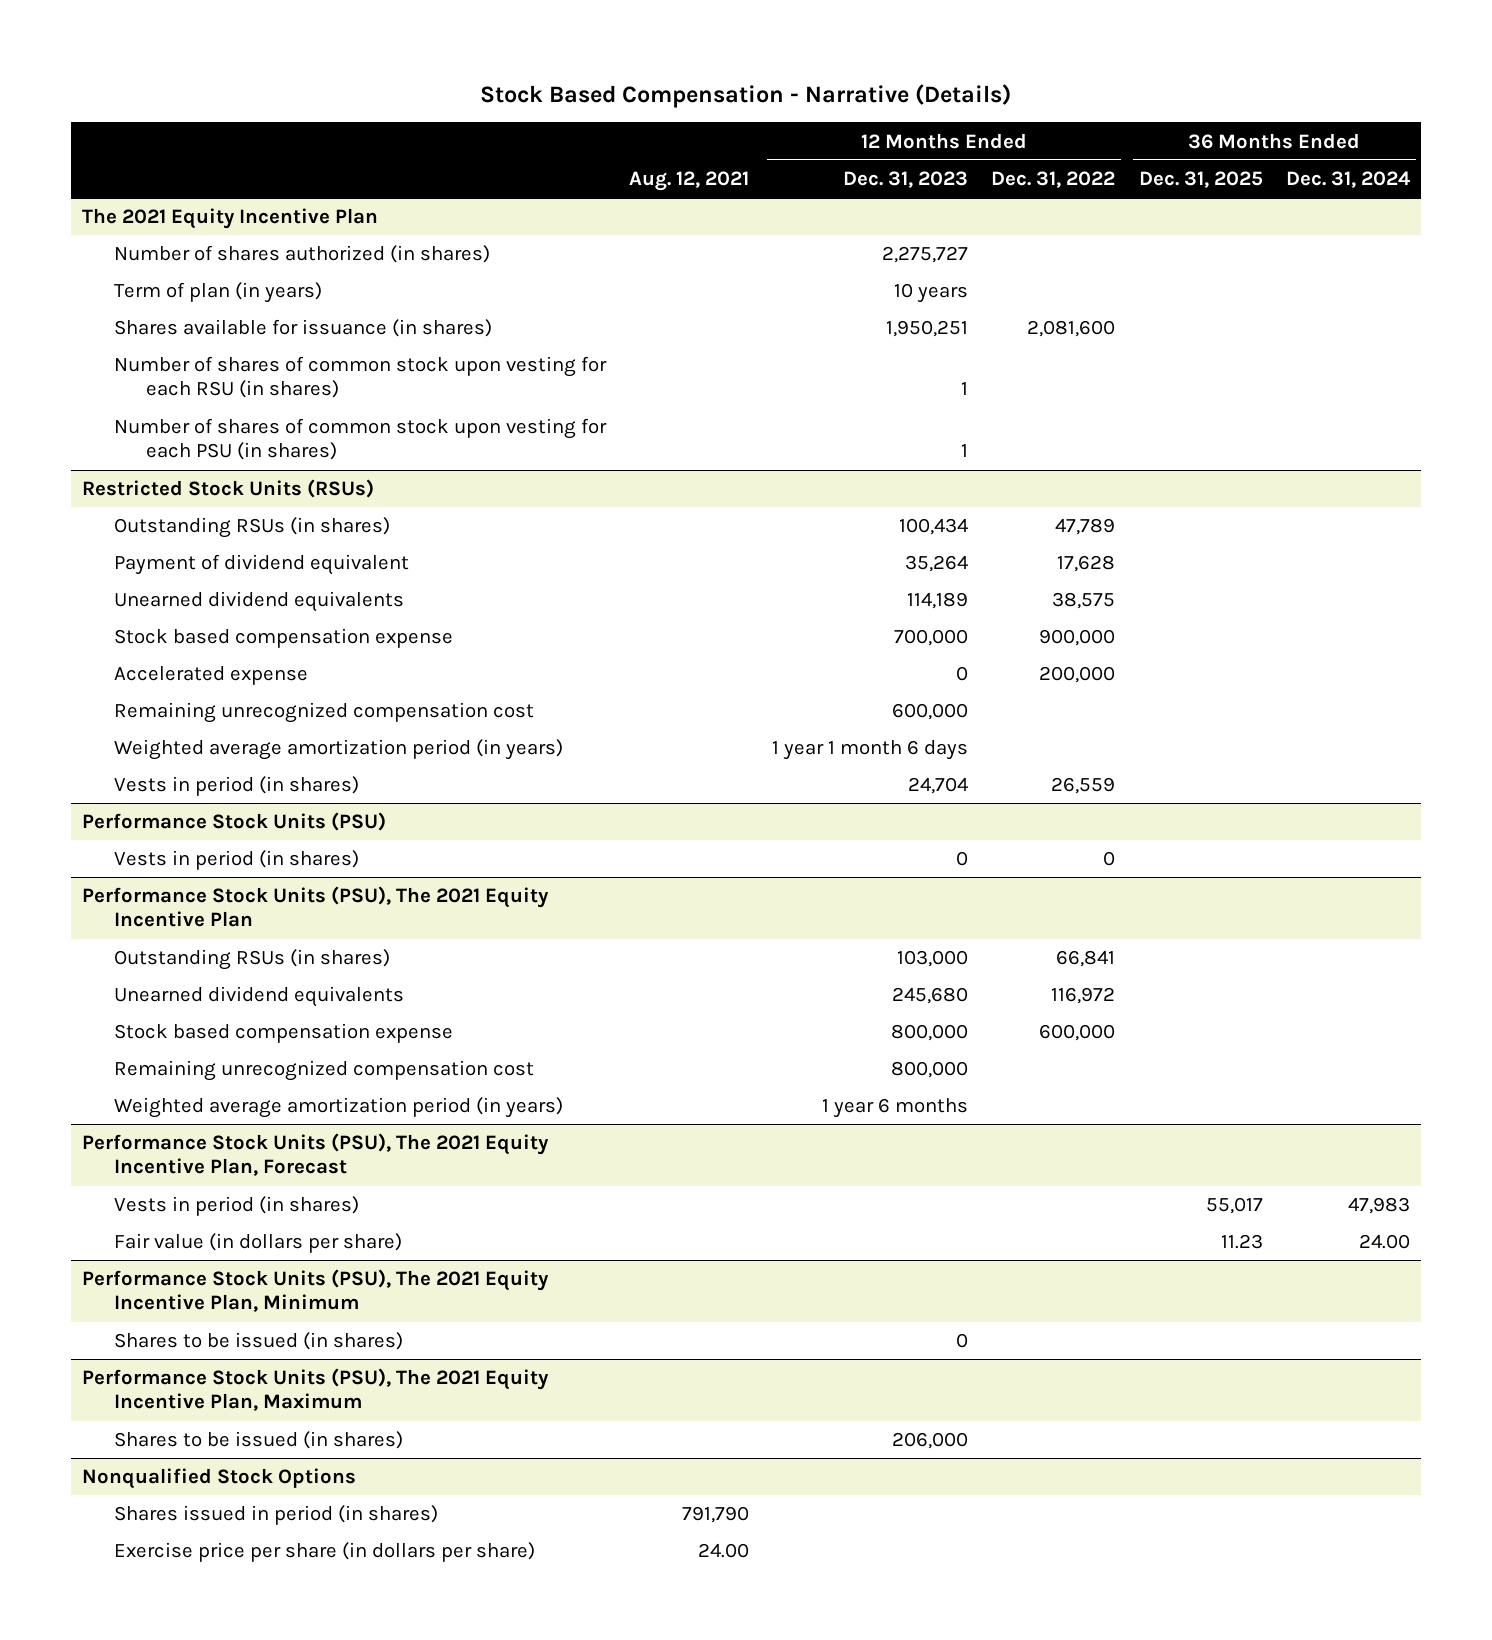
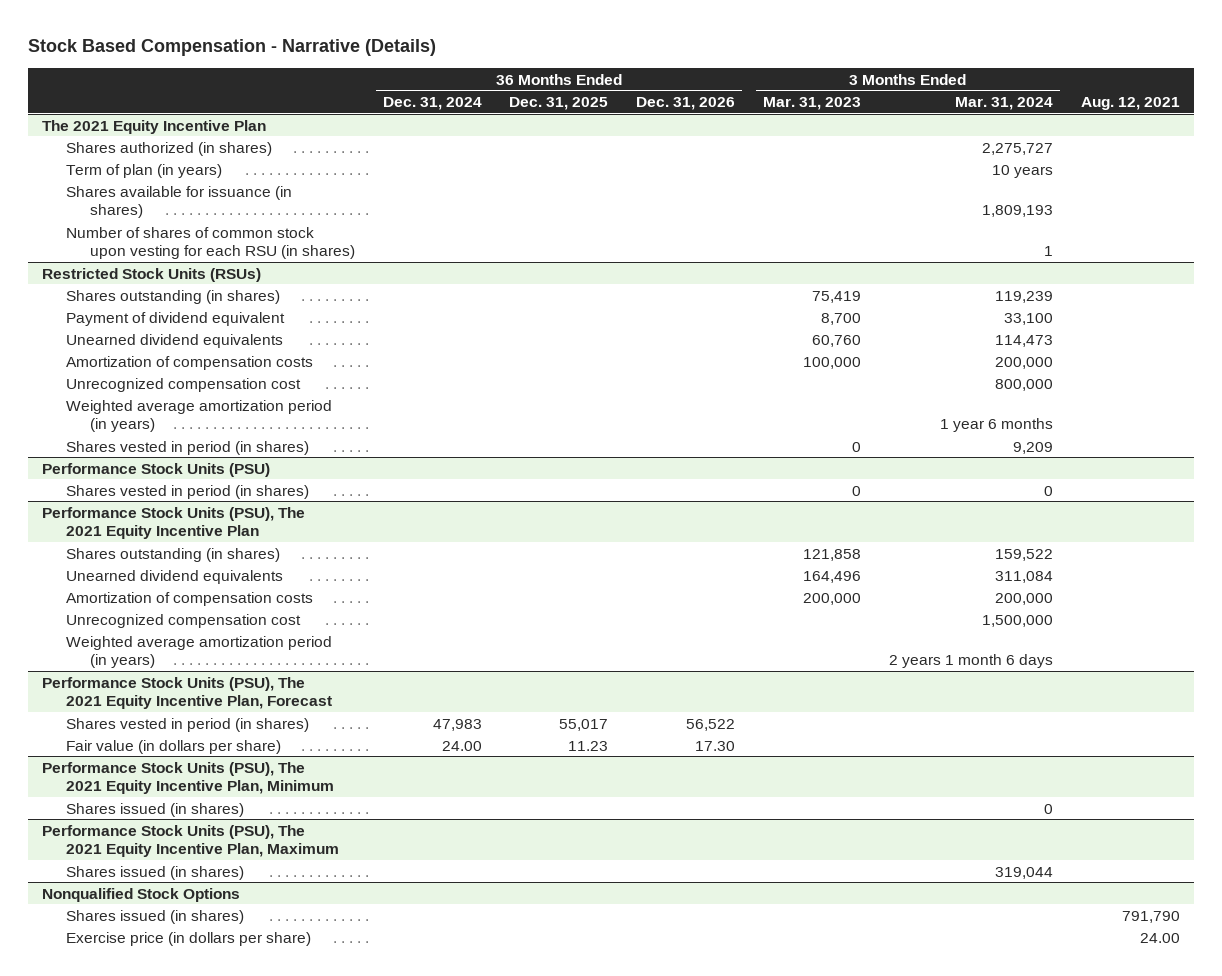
- | Aug. 12, 2021 | 12 Months Ended Dec. 31, 2023 | 12 Months Ended Dec. 31, 2022 | 36 Months Ended Dec. 31, 2025 | 36 Months Ended Dec. 31, 2024
+ | 36 Months Ended Dec. 31, 2024 | 36 Months Ended Dec. 31, 2025 | 36 Months Ended Dec. 31, 2026 | 3 Months Ended Mar. 31, 2023 | 3 Months Ended Mar. 31, 2024 | Aug. 12, 2021
@ The 2021 Equity Incentive Plan
- Number of shares authorized (in shares) | | 2,275,727 | | |
+ Shares authorized (in shares) | | | | | 2,275,727 |
- Number of shares of common stock upon vesting for each PSU (in shares) | | 1 | | |
@ Restricted Stock Units (RSUs)
- Outstanding RSUs (in shares) | | 100,434 | 47,789 | |
+ Shares outstanding (in shares) | | | | 75,419 | 119,239 |
- Stock based compensation expense | | 700,000 | 900,000 | |
- Accelerated expense | | 0 | 200,000 | |
- Remaining unrecognized compensation cost | | 600,000 | | |
+ Amortization of compensation costs | | | | 100,000 | 200,000 |
+ Unrecognized compensation cost | | | | | 800,000 |
- Vests in period (in shares) | | 24,704 | 26,559 | |
+ Shares vested in period (in shares) | | | | 0 | 9,209 |
@ Performance Stock Units (PSU)
- Vests in period (in shares) | | 0 | 0 | |
+ Shares vested in period (in shares) | | | | 0 | 0 |
@ Performance Stock Units (PSU), The 2021 Equity Incentive Plan
- Outstanding RSUs (in shares) | | 103,000 | 66,841 | |
+ Shares outstanding (in shares) | | | | 121,858 | 159,522 |
- Stock based compensation expense | | 800,000 | 600,000 | |
- Remaining unrecognized compensation cost | | 800,000 | | |
+ Amortization of compensation costs | | | | 200,000 | 200,000 |
+ Unrecognized compensation cost | | | | | 1,500,000 |
@ Performance Stock Units (PSU), The 2021 Equity Incentive Plan, Forecast
- Vests in period (in shares) | | | | 55,017 | 47,983
+ Shares vested in period (in shares) | 47,983 | 55,017 | 56,522 | | |
@ Performance Stock Units (PSU), The 2021 Equity Incentive Plan, Minimum
- Shares to be issued (in shares) | | 0 | | |
+ Shares issued (in shares) | | | | | 0 |
@ Performance Stock Units (PSU), The 2021 Equity Incentive Plan, Maximum
- Shares to be issued (in shares) | | 206,000 | | |
+ Shares issued (in shares) | | | | | 319,044 |
@ Nonqualified Stock Options
- Shares issued in period (in shares) | 791,790 | | | |
- Exercise price per share (in dollars per share) | 24.00 | | | |
+ Shares issued (in shares) | | | | | | 791,790
+ Exercise price (in dollars per share) | | | | | | 24.00

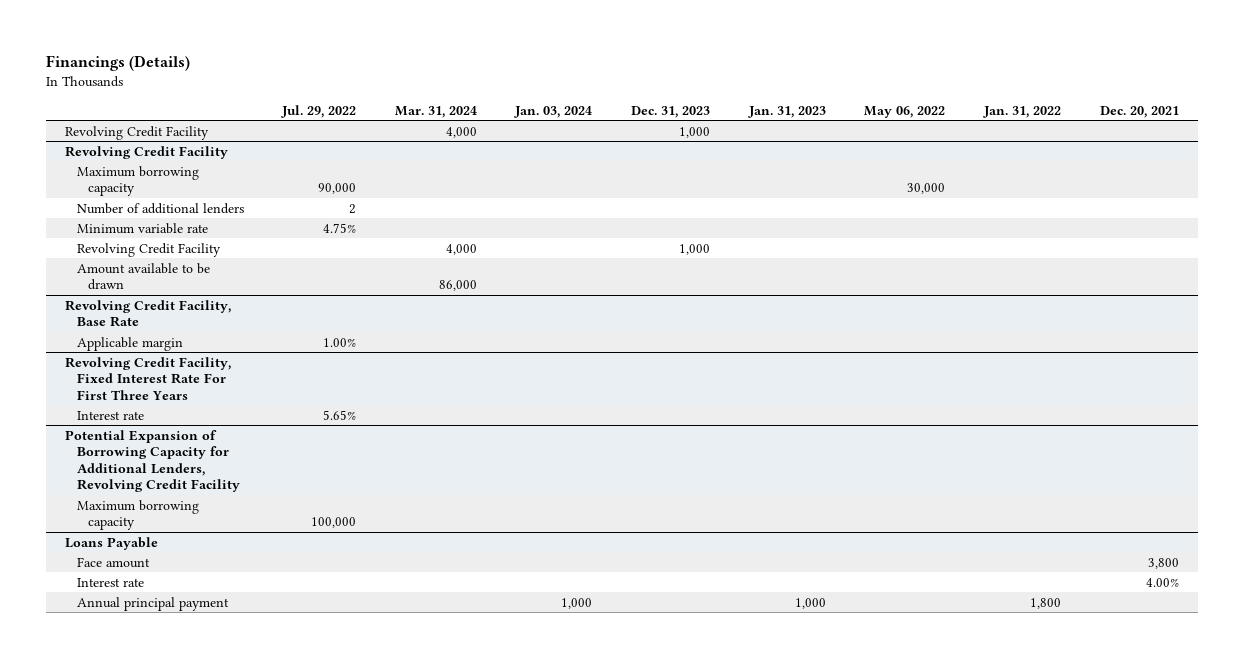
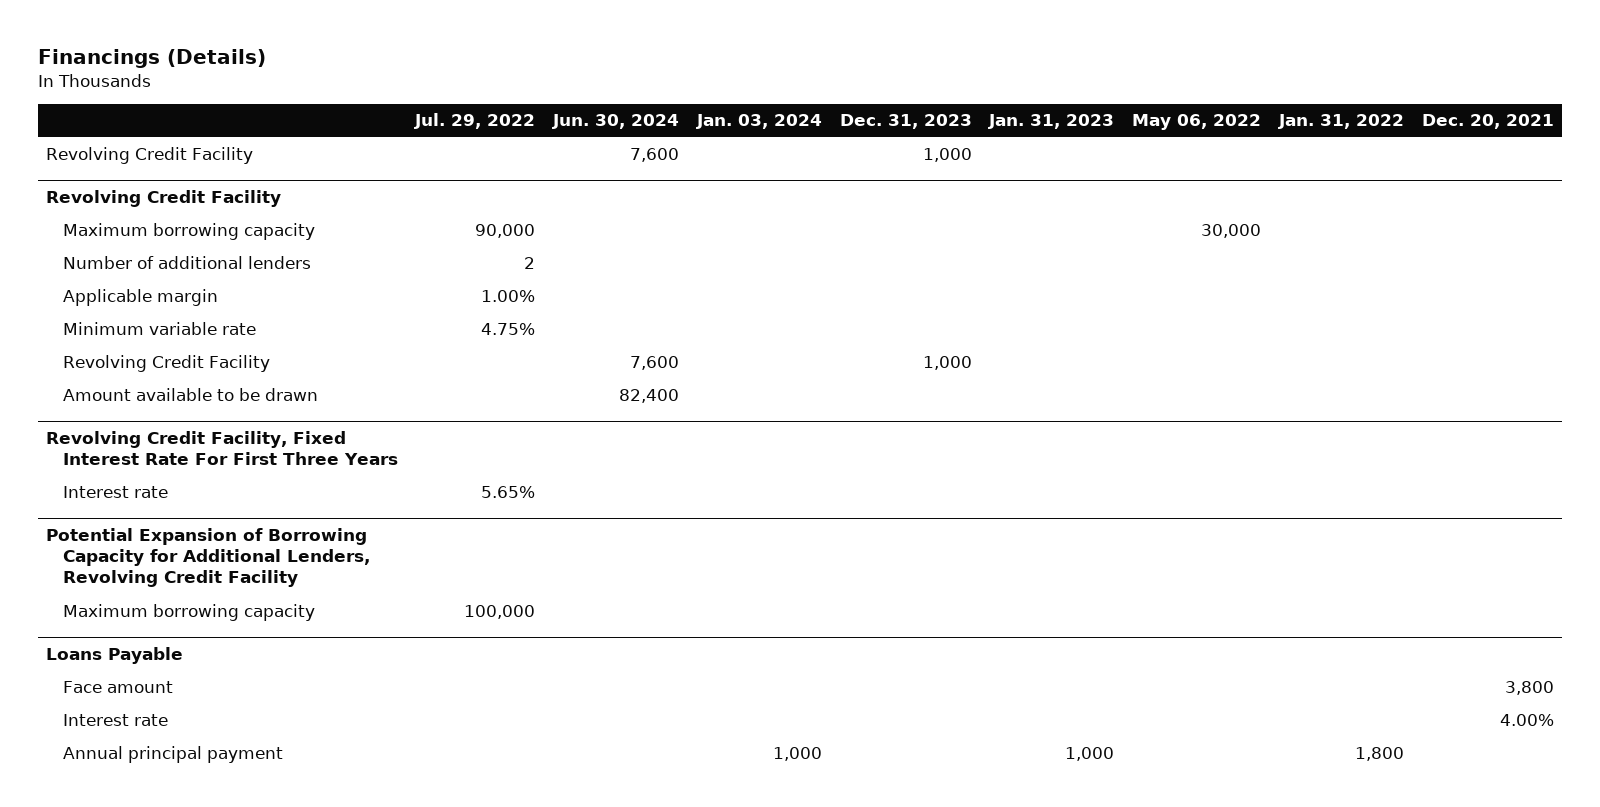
- | Jul. 29, 2022 | Mar. 31, 2024 | Jan. 03, 2024 | Dec. 31, 2023 | Jan. 31, 2023 | May 06, 2022 | Jan. 31, 2022 | Dec. 20, 2021
+ | Jul. 29, 2022 | Jun. 30, 2024 | Jan. 03, 2024 | Dec. 31, 2023 | Jan. 31, 2023 | May 06, 2022 | Jan. 31, 2022 | Dec. 20, 2021
@ Revolving Credit Facility
+ Applicable margin | 1.00% | | | | | | |
- Revolving Credit Facility, Base Rate
- Applicable margin | 1.00% | | | | | | |

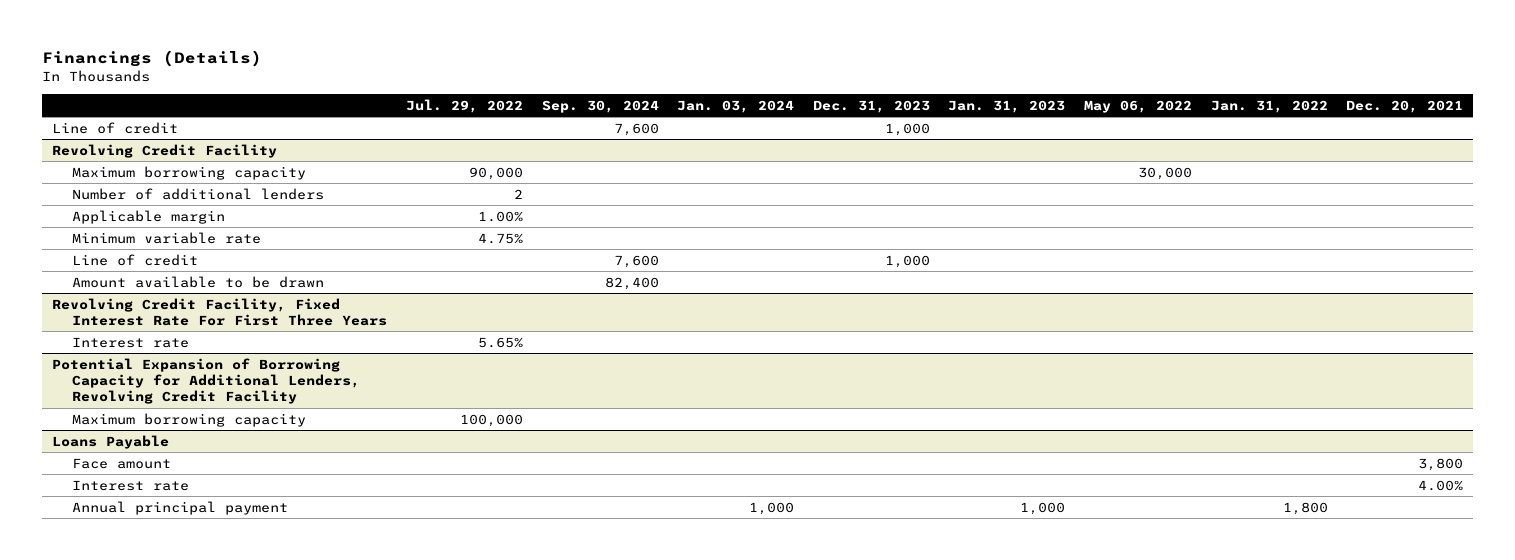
- | Jul. 29, 2022 | Jun. 30, 2024 | Jan. 03, 2024 | Dec. 31, 2023 | Jan. 31, 2023 | May 06, 2022 | Jan. 31, 2022 | Dec. 20, 2021
+ | Jul. 29, 2022 | Sep. 30, 2024 | Jan. 03, 2024 | Dec. 31, 2023 | Jan. 31, 2023 | May 06, 2022 | Jan. 31, 2022 | Dec. 20, 2021
- Revolving Credit Facility | | 7,600 | | 1,000 | | | |
+ Line of credit | | 7,600 | | 1,000 | | | |
@ Revolving Credit Facility
- Revolving Credit Facility | | 7,600 | | 1,000 | | | |
+ Line of credit | | 7,600 | | 1,000 | | | |

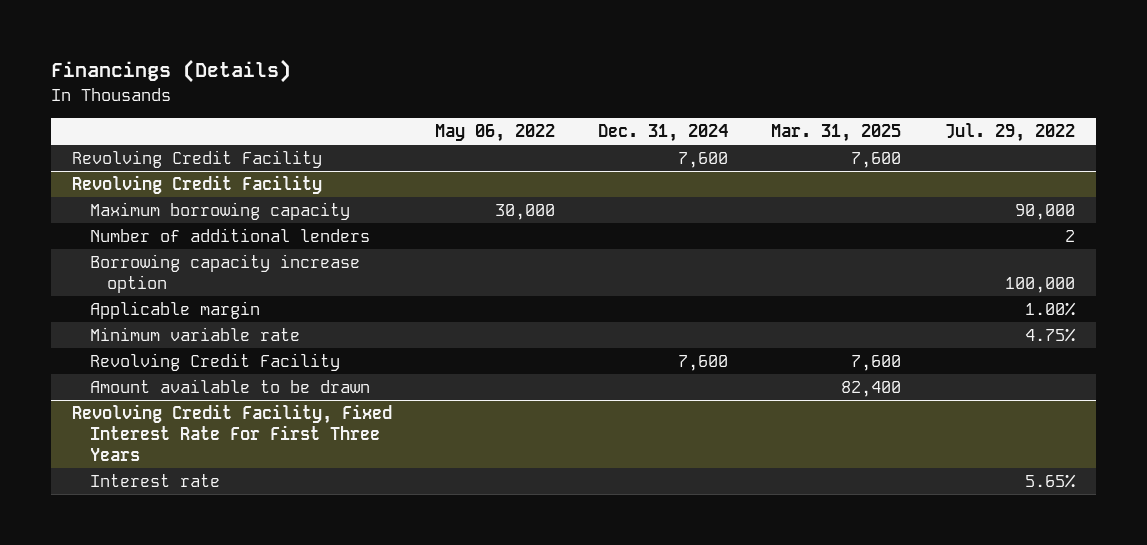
- | Jul. 29, 2022 | Sep. 30, 2024 | Jan. 03, 2024 | Dec. 31, 2023 | Jan. 31, 2023 | May 06, 2022 | Jan. 31, 2022 | Dec. 20, 2021
+ | May 06, 2022 | Dec. 31, 2024 | Mar. 31, 2025 | Jul. 29, 2022
- Line of credit | | 7,600 | | 1,000 | | | |
+ Revolving Credit Facility | | 7,600 | 7,600 |
@ Revolving Credit Facility
+ Borrowing capacity increase option | | | | 100,000
- Line of credit | | 7,600 | | 1,000 | | | |
+ Revolving Credit Facility | | 7,600 | 7,600 |
- Potential Expansion of Borrowing Capacity for Additional Lenders, Revolving Credit Facility
- Maximum borrowing capacity | 100,000 | | | | | | |
- Loans Payable
- Face amount | | | | | | | | 3,800
- Interest rate | | | | | | | | 4.00%
- Annual principal payment | | | 1,000 | | 1,000 | | 1,800 |

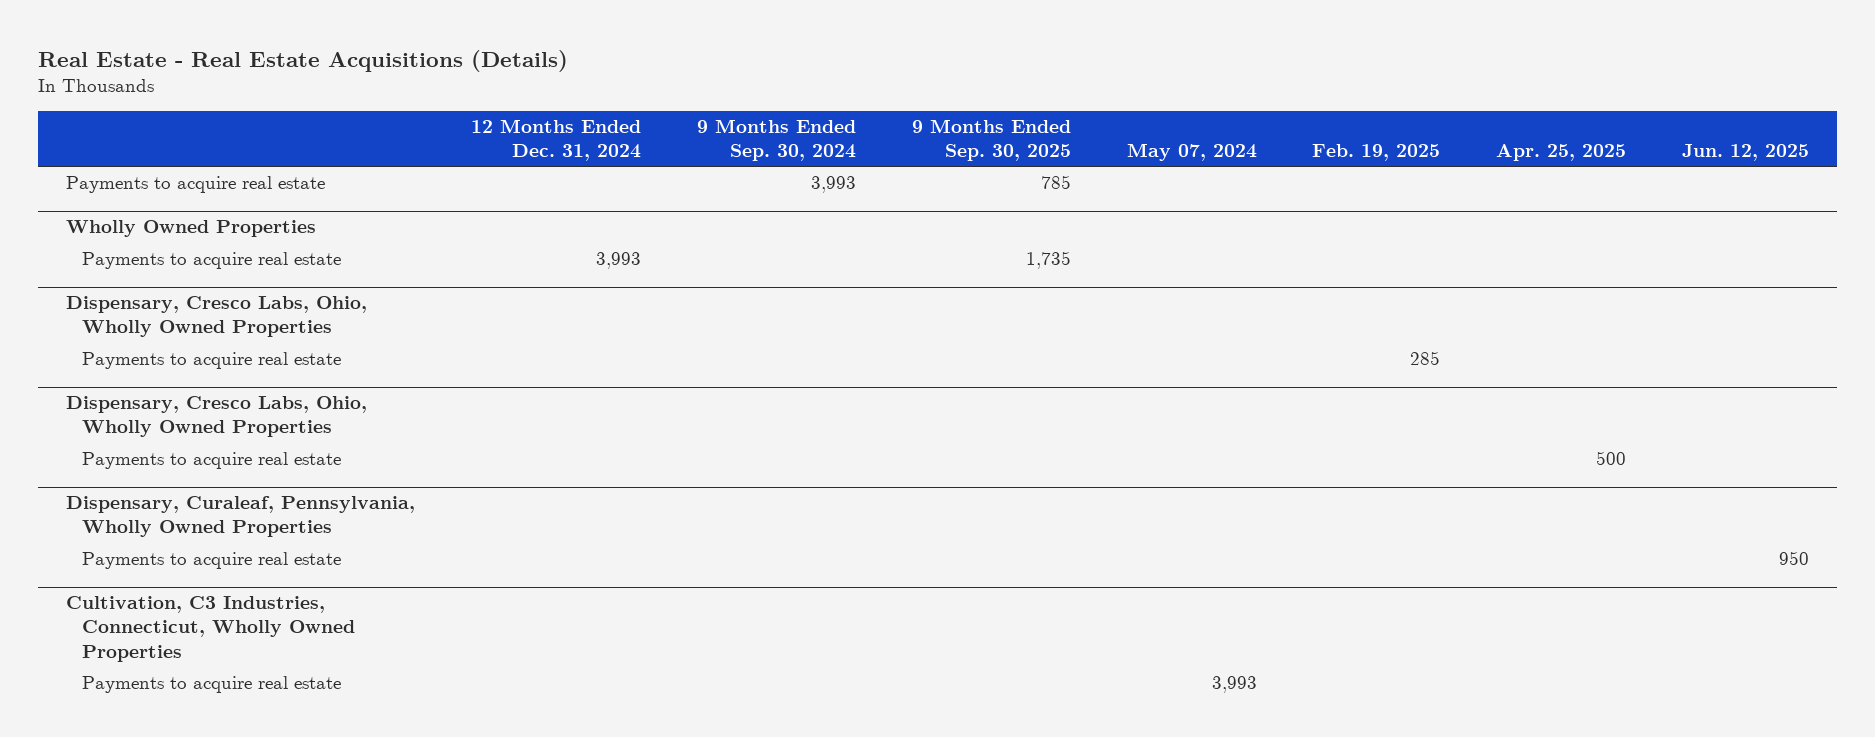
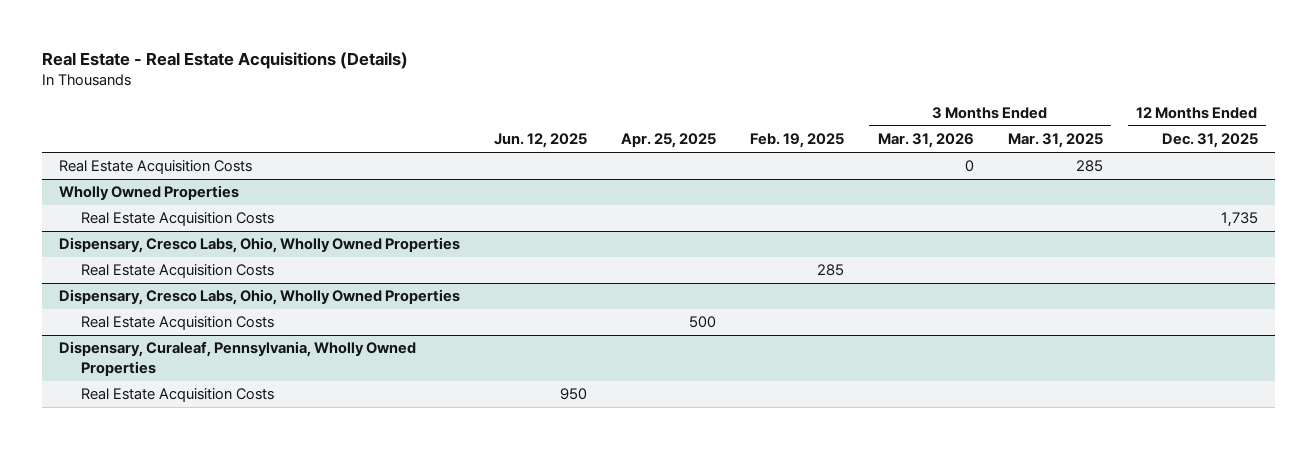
- | 12 Months Ended Dec. 31, 2024 | 9 Months Ended Sep. 30, 2024 | 9 Months Ended Sep. 30, 2025 | May 07, 2024 | Feb. 19, 2025 | Apr. 25, 2025 | Jun. 12, 2025
+ | Jun. 12, 2025 | Apr. 25, 2025 | Feb. 19, 2025 | 3 Months Ended Mar. 31, 2026 | 3 Months Ended Mar. 31, 2025 | 12 Months Ended Dec. 31, 2025
- Payments to acquire real estate | | 3,993 | 785 | | | |
+ Real Estate Acquisition Costs | | | | 0 | 285 |
@ Wholly Owned Properties
- Payments to acquire real estate | 3,993 | | 1,735 | | | |
+ Real Estate Acquisition Costs | | | | | | 1,735
@ Dispensary, Cresco Labs, Ohio, Wholly Owned Properties
- Payments to acquire real estate | | | | | 285 | |
+ Real Estate Acquisition Costs | | | 285 | | |
- Payments to acquire real estate | | | | | | 500 |
+ Real Estate Acquisition Costs | | 500 | | | |
@ Dispensary, Curaleaf, Pennsylvania, Wholly Owned Properties
- Payments to acquire real estate | | | | | | | 950
- Cultivation, C3 Industries, Connecticut, Wholly Owned Properties
- Payments to acquire real estate | | | | 3,993 | | |
@ Dispensary, Curaleaf, Pennsylvania, Wholly Owned Properties
+ Real Estate Acquisition Costs | 950 | | | | |

